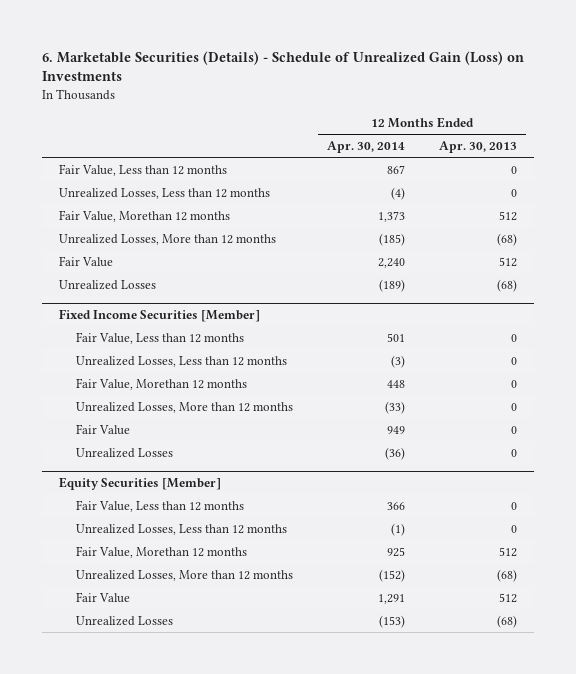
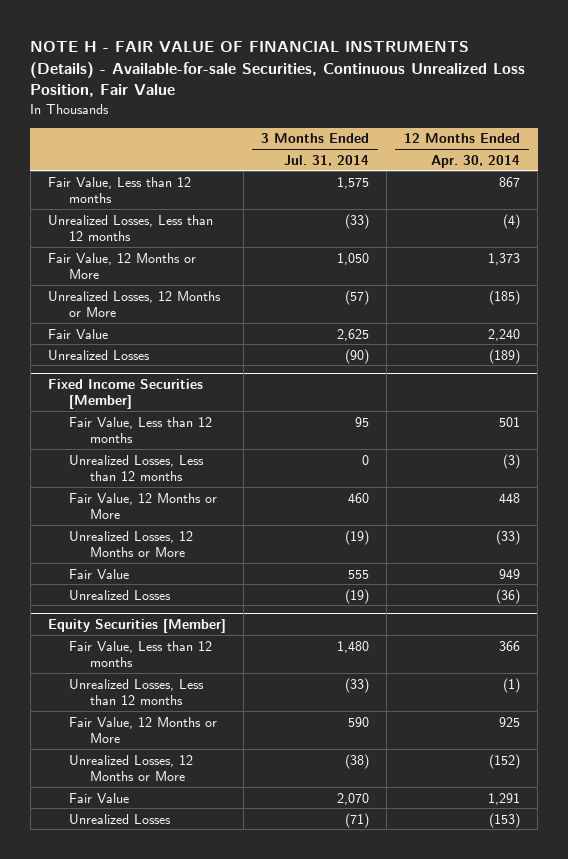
- 6. Marketable Securities (Details) - Schedule of Unrealized Gain (Loss) on Investments
+ NOTE H - FAIR VALUE OF FINANCIAL INSTRUMENTS (Details) - Available-for-sale Securities, Continuous Unrealized Loss Position, Fair Value
- | 12 Months Ended Apr. 30, 2014 | 12 Months Ended Apr. 30, 2013
+ | 3 Months Ended Jul. 31, 2014 | 12 Months Ended Apr. 30, 2014
- Fair Value, Morethan 12 months | 1,373 | 512
- Unrealized Losses, More than 12 months | (185) | (68)
+ Fair Value, 12 Months or More | 1,050 | 1,373
+ Unrealized Losses, 12 Months or More | (57) | (185)
@ Fixed Income Securities [Member]
- Fair Value, Morethan 12 months | 448 | 0
- Unrealized Losses, More than 12 months | (33) | 0
+ Fair Value, 12 Months or More | 460 | 448
+ Unrealized Losses, 12 Months or More | (19) | (33)
@ Equity Securities [Member]
- Fair Value, Morethan 12 months | 925 | 512
- Unrealized Losses, More than 12 months | (152) | (68)
+ Fair Value, 12 Months or More | 590 | 925
+ Unrealized Losses, 12 Months or More | (38) | (152)

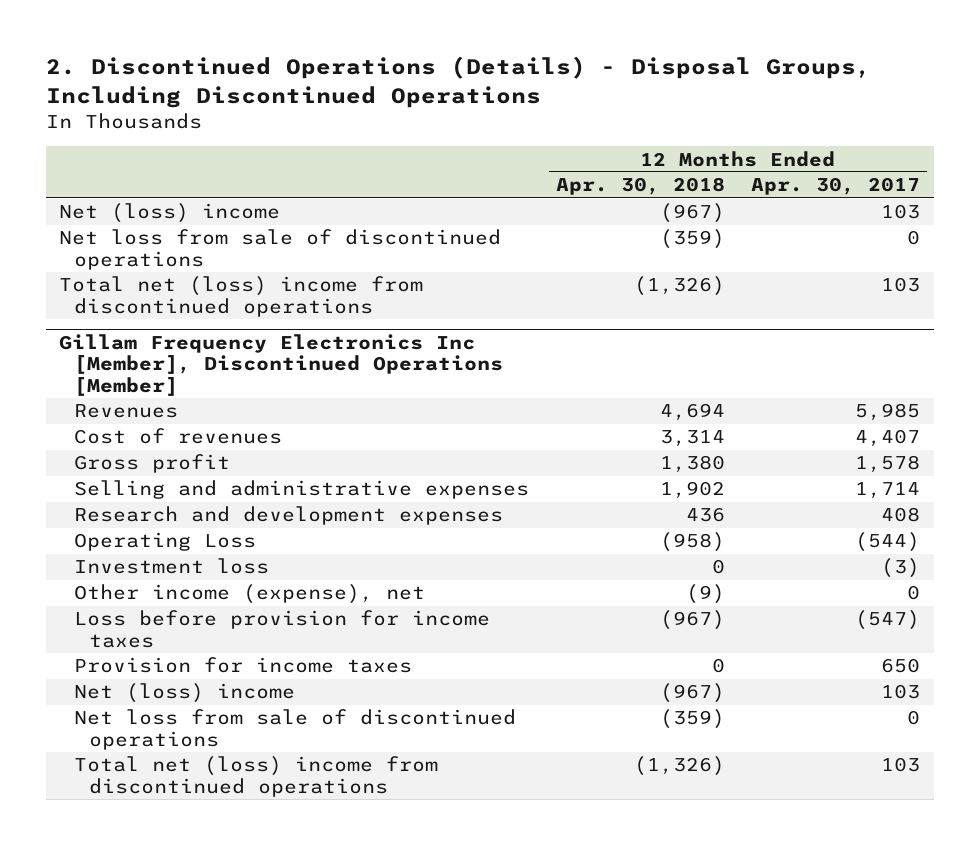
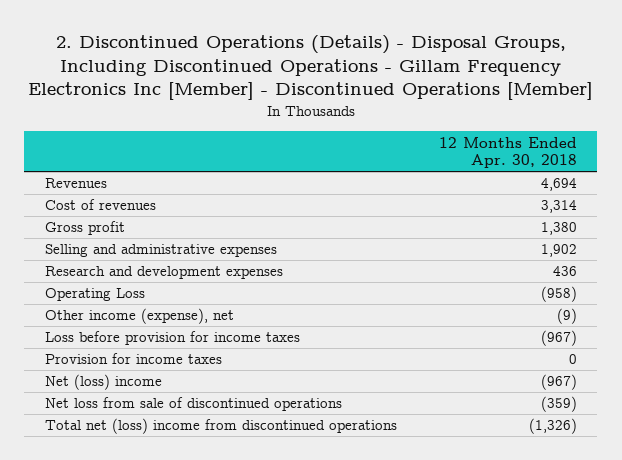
- 2. Discontinued Operations (Details) - Disposal Groups, Including Discontinued Operations
+ 2. Discontinued Operations (Details) - Disposal Groups, Including Discontinued Operations - Gillam Frequency Electronics Inc [Member] - Discontinued Operations [Member]
- | 12 Months Ended Apr. 30, 2018 | 12 Months Ended Apr. 30, 2017
+ | 12 Months Ended Apr. 30, 2018
- Net (loss) income | (967) | 103
- Net loss from sale of discontinued operations | (359) | 0
- Total net (loss) income from discontinued operations | (1,326) | 103
- Gillam Frequency Electronics Inc [Member], Discontinued Operations [Member]
- Investment loss | 0 | (3)

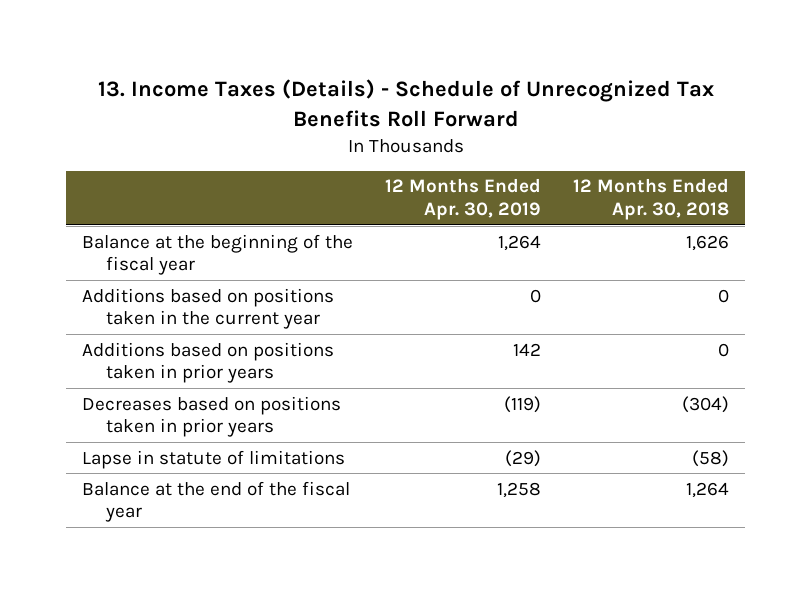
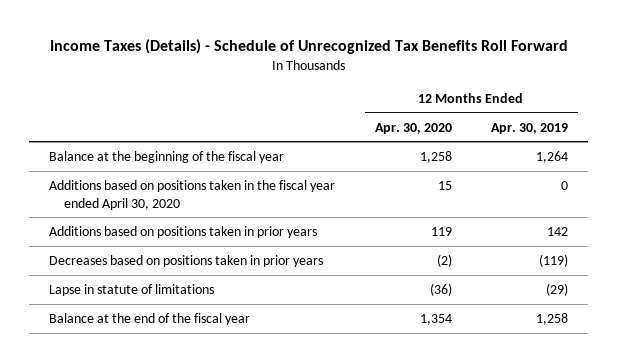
- 13. Income Taxes (Details) - Schedule of Unrecognized Tax Benefits Roll Forward
+ Income Taxes (Details) - Schedule of Unrecognized Tax Benefits Roll Forward
- | 12 Months Ended Apr. 30, 2019 | 12 Months Ended Apr. 30, 2018
+ | 12 Months Ended Apr. 30, 2020 | 12 Months Ended Apr. 30, 2019
- Additions based on positions taken in the current year | 0 | 0
+ Additions based on positions taken in the fiscal year ended April 30, 2020 | 15 | 0

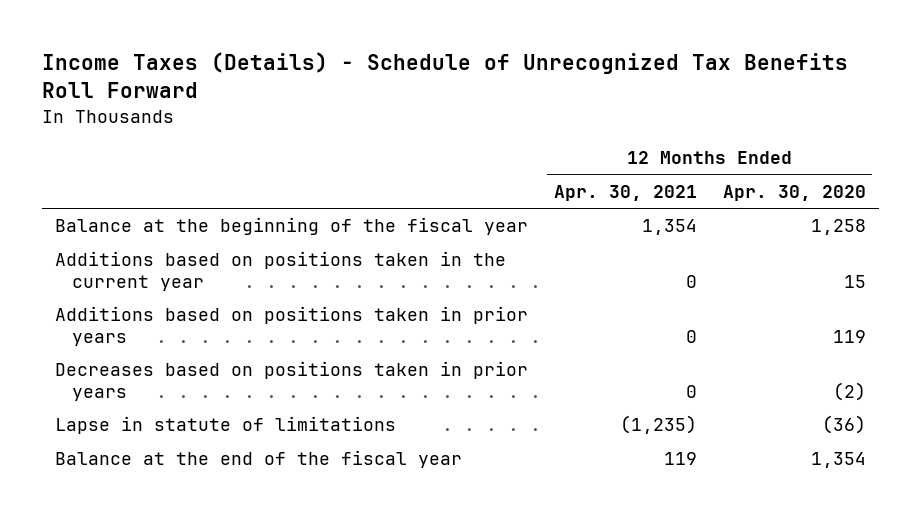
- | 12 Months Ended Apr. 30, 2020 | 12 Months Ended Apr. 30, 2019
+ | 12 Months Ended Apr. 30, 2021 | 12 Months Ended Apr. 30, 2020
- Additions based on positions taken in the fiscal year ended April 30, 2020 | 15 | 0
+ Additions based on positions taken in the current year | 0 | 15

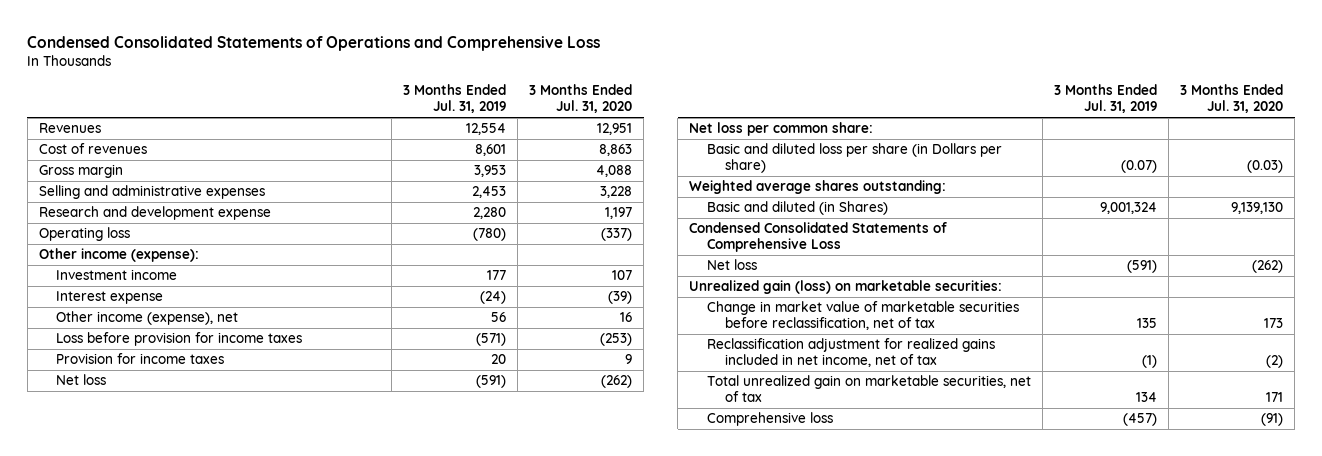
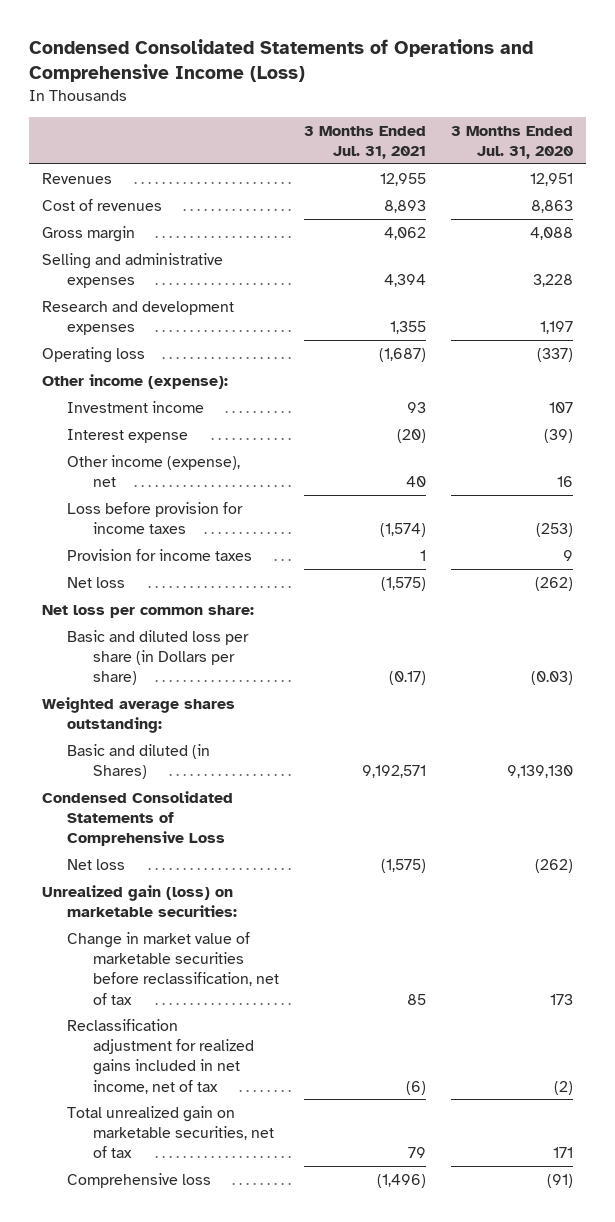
- Condensed Consolidated Statements of Operations and Comprehensive Loss
+ Condensed Consolidated Statements of Operations and Comprehensive Income (Loss)
- | 3 Months Ended Jul. 31, 2019 | 3 Months Ended Jul. 31, 2020
+ | 3 Months Ended Jul. 31, 2021 | 3 Months Ended Jul. 31, 2020
- Research and development expense | 2,280 | 1,197
+ Research and development expenses | 1,355 | 1,197

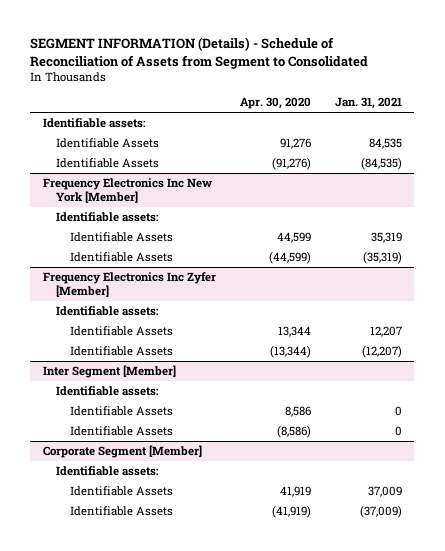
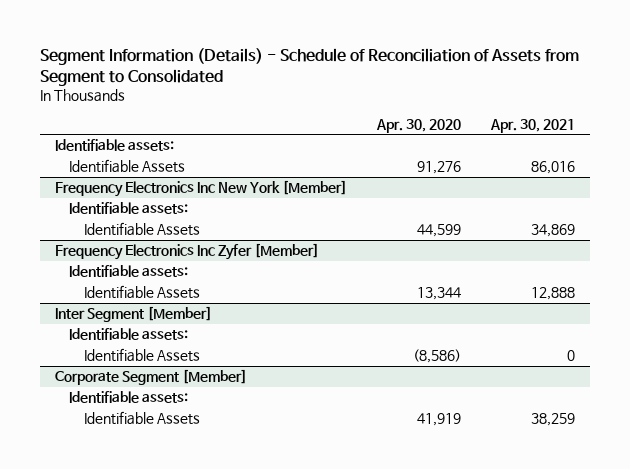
- SEGMENT INFORMATION (Details) - Schedule of Reconciliation of Assets from Segment to Consolidated
+ Segment Information (Details) - Schedule of Reconciliation of Assets from Segment to Consolidated
- | Apr. 30, 2020 | Jan. 31, 2021
+ | Apr. 30, 2020 | Apr. 30, 2021
- Identifiable Assets | (91,276) | (84,535)
@ Frequency Electronics Inc New York [Member]
- Identifiable Assets | (44,599) | (35,319)
@ Frequency Electronics Inc Zyfer [Member]
- Identifiable Assets | (13,344) | (12,207)
@ Inter Segment [Member]
- Identifiable Assets | 8,586 | 0
@ Corporate Segment [Member]
- Identifiable Assets | (41,919) | (37,009)

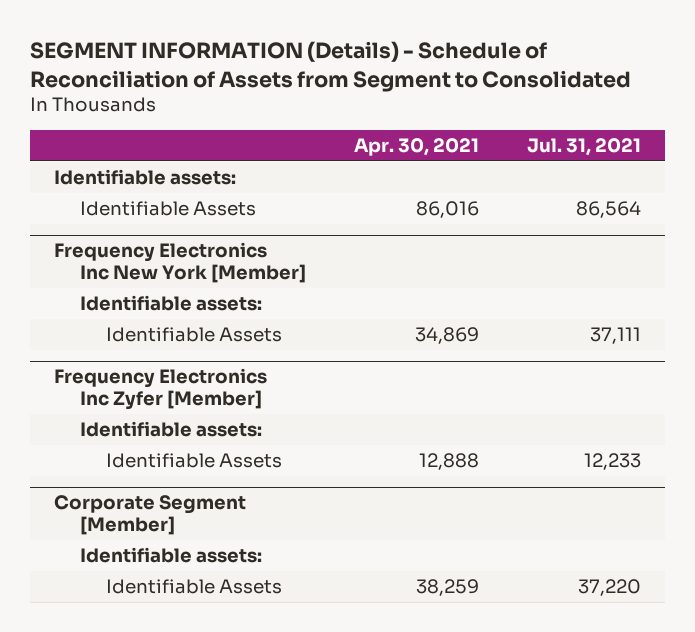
- Segment Information (Details) - Schedule of Reconciliation of Assets from Segment to Consolidated
+ SEGMENT INFORMATION (Details) - Schedule of Reconciliation of Assets from Segment to Consolidated
- | Apr. 30, 2020 | Apr. 30, 2021
+ | Apr. 30, 2021 | Jul. 31, 2021
- Inter Segment [Member]
- Identifiable assets:
- Identifiable Assets | (8,586) | 0

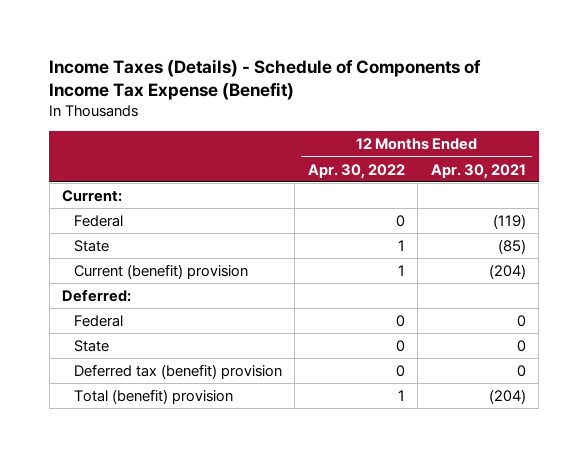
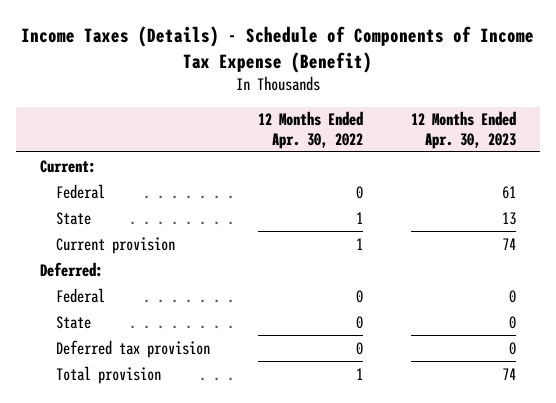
- | 12 Months Ended Apr. 30, 2022 | 12 Months Ended Apr. 30, 2021
+ | 12 Months Ended Apr. 30, 2022 | 12 Months Ended Apr. 30, 2023
- Current (benefit) provision | 1 | (204)
+ Current provision | 1 | 74
- Deferred tax (benefit) provision | 0 | 0
- Total (benefit) provision | 1 | (204)
+ Deferred tax provision | 0 | 0
+ Total provision | 1 | 74

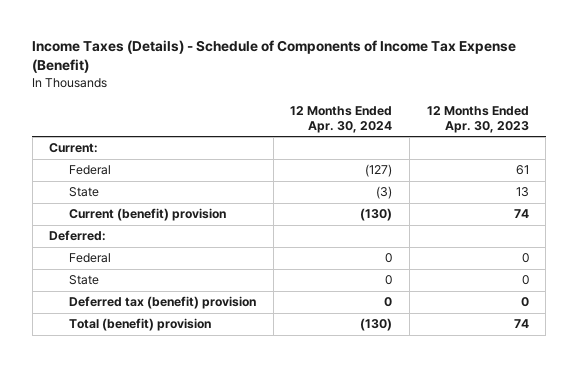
- | 12 Months Ended Apr. 30, 2022 | 12 Months Ended Apr. 30, 2023
+ | 12 Months Ended Apr. 30, 2024 | 12 Months Ended Apr. 30, 2023
- Current provision | 1 | 74
+ Current (benefit) provision | (130) | 74
- Deferred tax provision | 0 | 0
- Total provision | 1 | 74
+ Deferred tax (benefit) provision | 0 | 0
+ Total (benefit) provision | (130) | 74

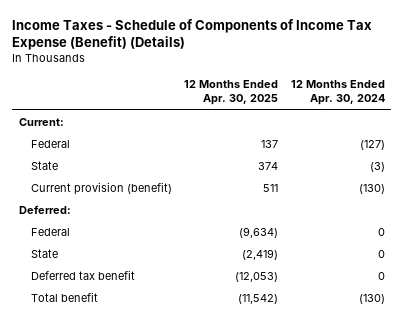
- Income Taxes (Details) - Schedule of Components of Income Tax Expense (Benefit)
+ Income Taxes - Schedule of Components of Income Tax Expense (Benefit) (Details)
- | 12 Months Ended Apr. 30, 2024 | 12 Months Ended Apr. 30, 2023
+ | 12 Months Ended Apr. 30, 2025 | 12 Months Ended Apr. 30, 2024
- Current (benefit) provision | (130) | 74
+ Current provision (benefit) | 511 | (130)
- Deferred tax (benefit) provision | 0 | 0
- Total (benefit) provision | (130) | 74
+ Deferred tax benefit | (12,053) | 0
+ Total benefit | (11,542) | (130)

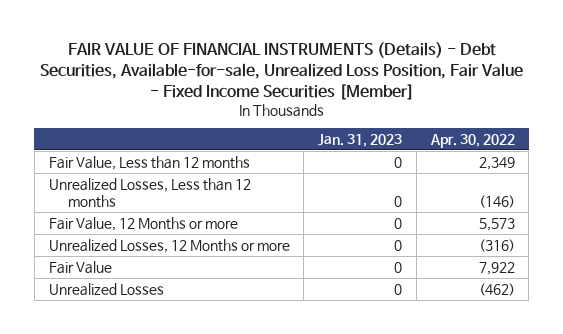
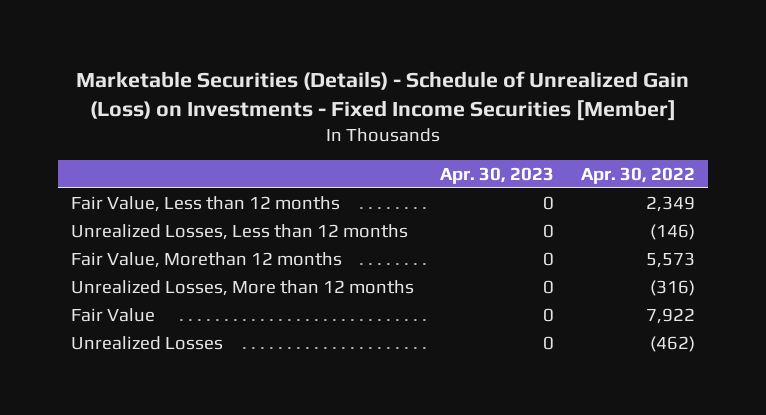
- FAIR VALUE OF FINANCIAL INSTRUMENTS (Details) - Debt Securities, Available-for-sale, Unrealized Loss Position, Fair Value - Fixed Income Securities [Member]
+ Marketable Securities (Details) - Schedule of Unrealized Gain (Loss) on Investments - Fixed Income Securities [Member]
- | Jan. 31, 2023 | Apr. 30, 2022
+ | Apr. 30, 2023 | Apr. 30, 2022
- Fair Value, 12 Months or more | 0 | 5,573
- Unrealized Losses, 12 Months or more | 0 | (316)
+ Fair Value, Morethan 12 months | 0 | 5,573
+ Unrealized Losses, More than 12 months | 0 | (316)

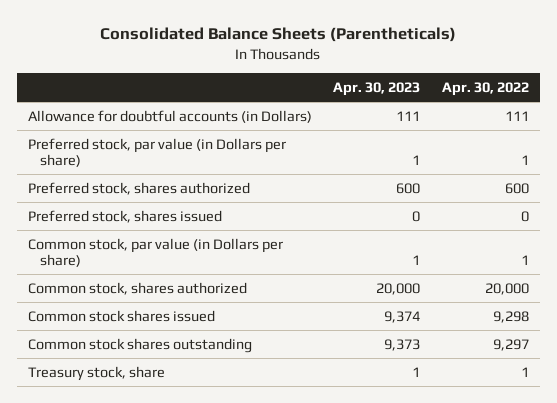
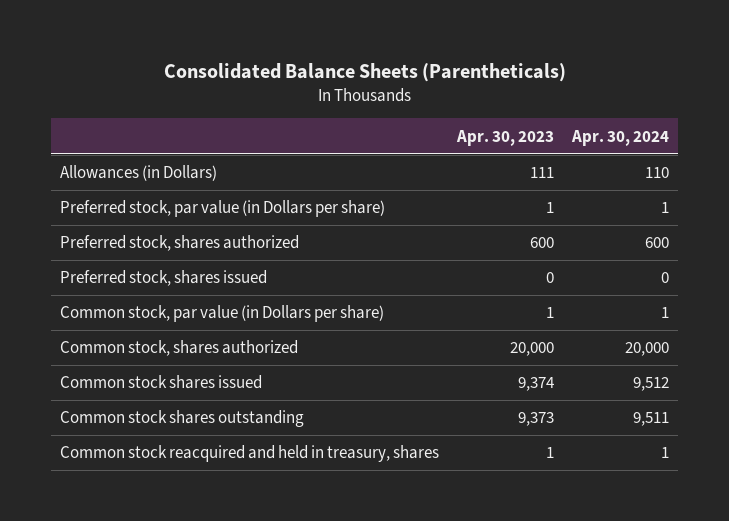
- | Apr. 30, 2023 | Apr. 30, 2022
+ | Apr. 30, 2023 | Apr. 30, 2024
- Allowance for doubtful accounts (in Dollars) | 111 | 111
+ Allowances (in Dollars) | 111 | 110
- Treasury stock, share | 1 | 1
+ Common stock reacquired and held in treasury, shares | 1 | 1

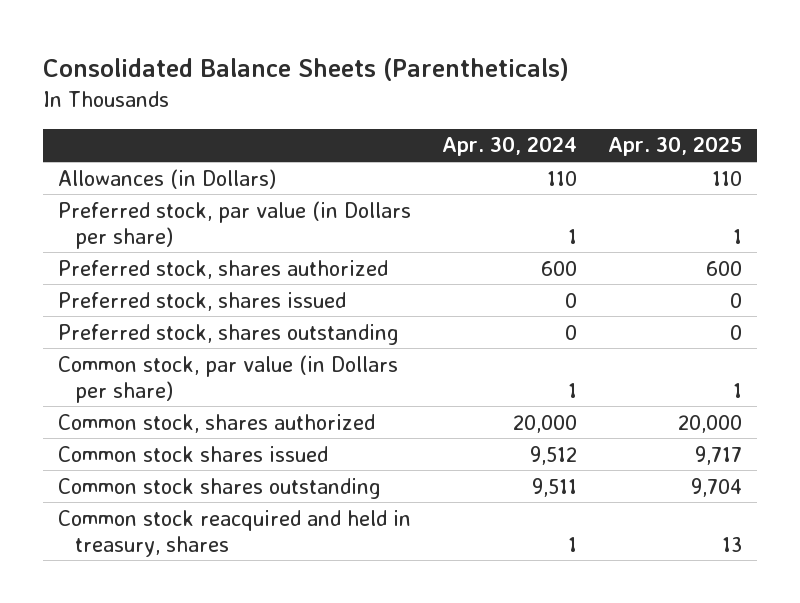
- | Apr. 30, 2023 | Apr. 30, 2024
+ | Apr. 30, 2024 | Apr. 30, 2025
+ Preferred stock, shares outstanding | 0 | 0

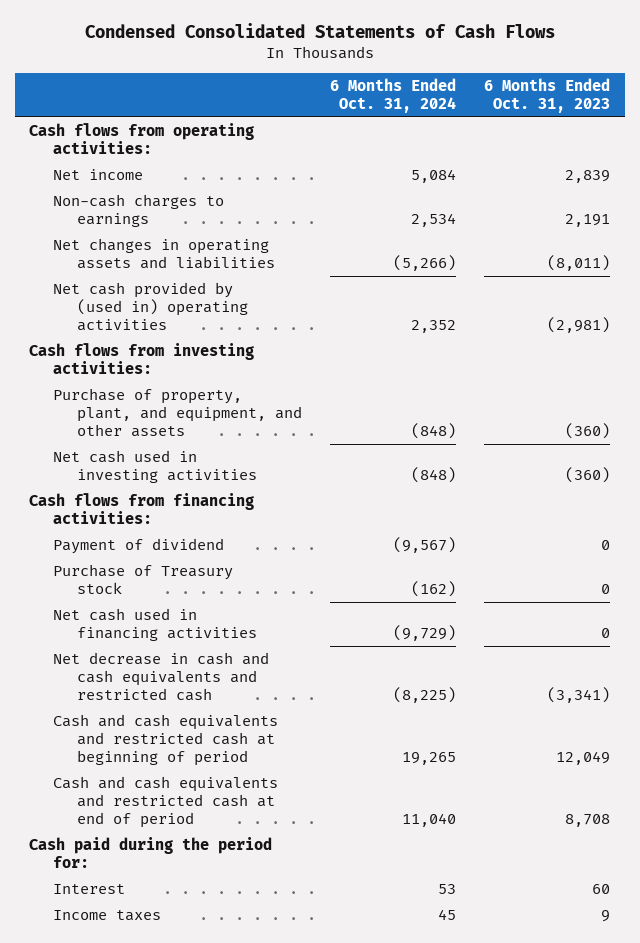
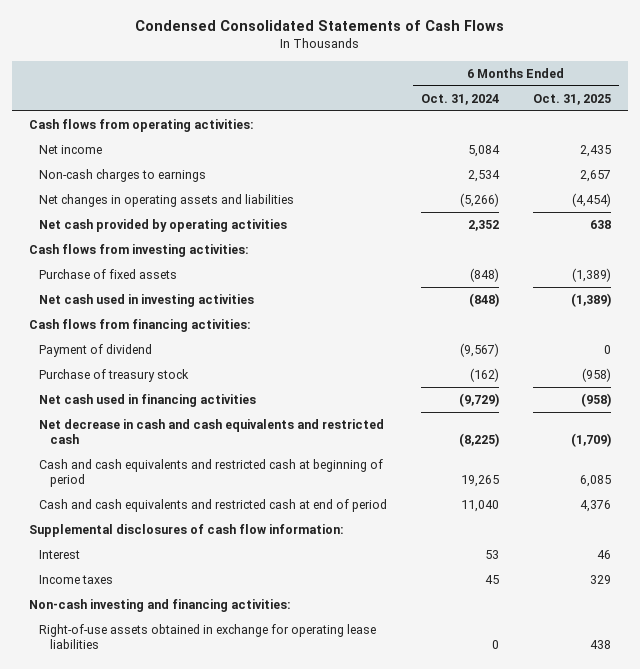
- | 6 Months Ended Oct. 31, 2024 | 6 Months Ended Oct. 31, 2023
+ | 6 Months Ended Oct. 31, 2024 | 6 Months Ended Oct. 31, 2025
- Net cash provided by (used in) operating activities | 2,352 | (2,981)
+ Net cash provided by operating activities | 2,352 | 638
- Purchase of property, plant, and equipment, and other assets | (848) | (360)
+ Purchase of fixed assets | (848) | (1,389)
- Purchase of Treasury stock | (162) | 0
+ Purchase of treasury stock | (162) | (958)
- Cash paid during the period for:
+ Supplemental disclosures of cash flow information:
+ Non-cash investing and financing activities:
+ Right-of-use assets obtained in exchange for operating lease liabilities | 0 | 438

